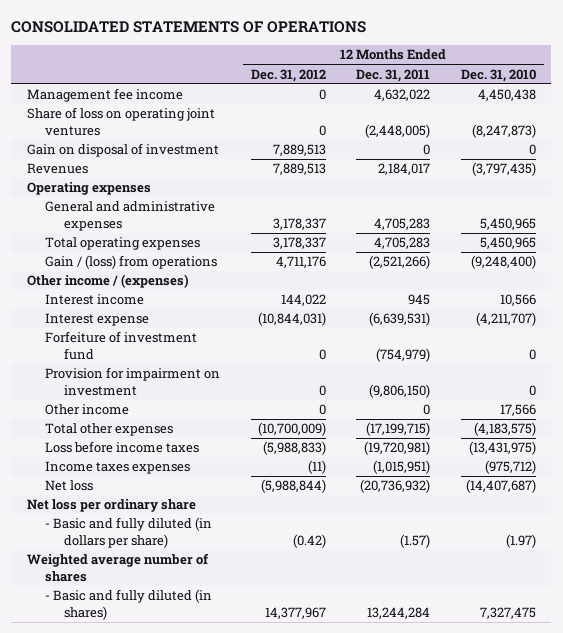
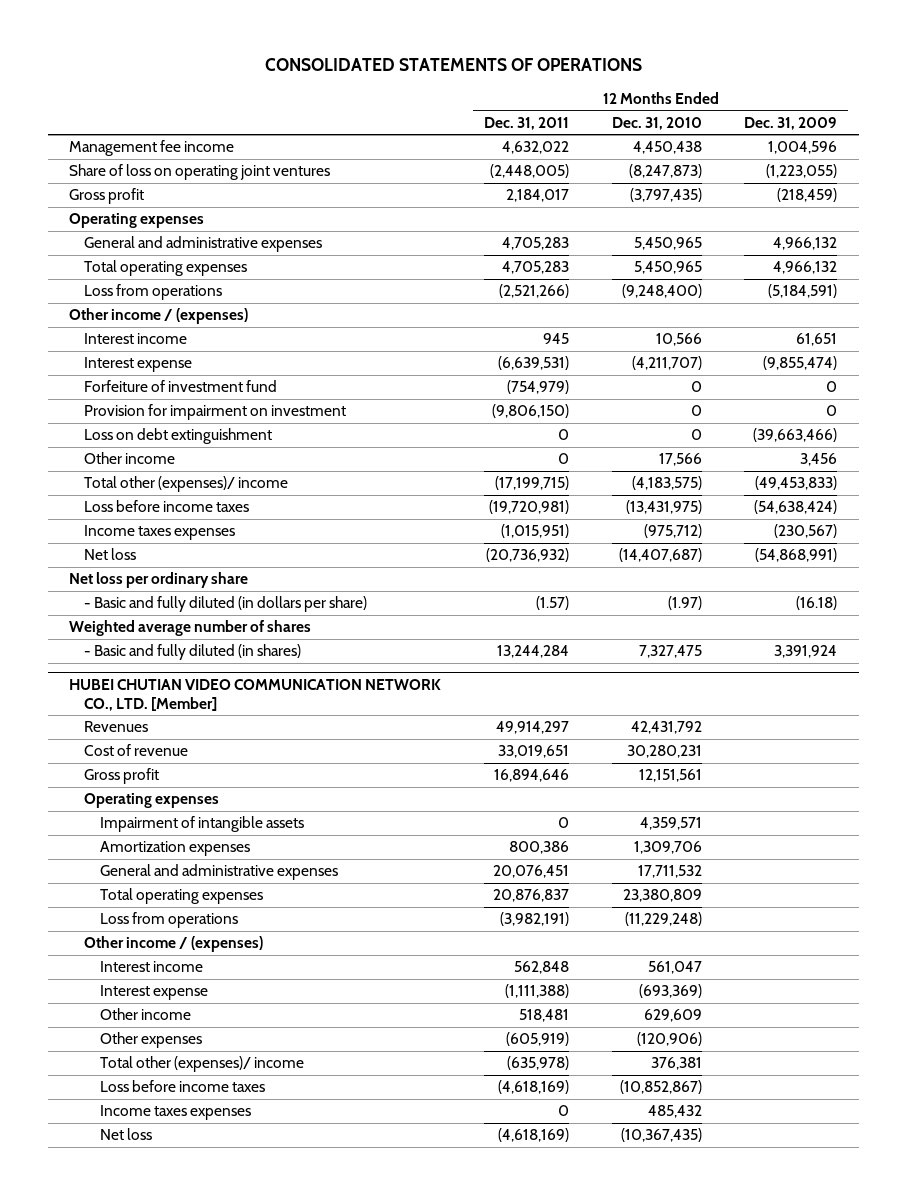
- | 12 Months Ended Dec. 31, 2012 | 12 Months Ended Dec. 31, 2011 | 12 Months Ended Dec. 31, 2010
+ | 12 Months Ended Dec. 31, 2011 | 12 Months Ended Dec. 31, 2010 | 12 Months Ended Dec. 31, 2009
- Gain on disposal of investment | 7,889,513 | 0 | 0
- Revenues | 7,889,513 | 2,184,017 | (3,797,435)
+ Gross profit | 2,184,017 | (3,797,435) | (218,459)
- Gain / (loss) from operations | 4,711,176 | (2,521,266) | (9,248,400)
+ Loss from operations | (2,521,266) | (9,248,400) | (5,184,591)
+ Loss on debt extinguishment | 0 | 0 | (39,663,466)
- Total other expenses | (10,700,009) | (17,199,715) | (4,183,575)
+ Total other (expenses)/ income | (17,199,715) | (4,183,575) | (49,453,833)
+ HUBEI CHUTIAN VIDEO COMMUNICATION NETWORK CO., LTD. [Member]
+ Revenues | 49,914,297 | 42,431,792 |
+ Cost of revenue | 33,019,651 | 30,280,231 |
+ Gross profit | 16,894,646 | 12,151,561 |
+ Operating expenses
+ Impairment of intangible assets | 0 | 4,359,571 |
+ Amortization expenses | 800,386 | 1,309,706 |
+ General and administrative expenses | 20,076,451 | 17,711,532 |
+ Total operating expenses | 20,876,837 | 23,380,809 |
+ Loss from operations | (3,982,191) | (11,229,248) |
+ Other income / (expenses)
+ Interest income | 562,848 | 561,047 |
+ Interest expense | (1,111,388) | (693,369) |
+ Other income | 518,481 | 629,609 |
+ Other expenses | (605,919) | (120,906) |
+ Total other (expenses)/ income | (635,978) | 376,381 |
+ Loss before income taxes | (4,618,169) | (10,852,867) |
+ Income taxes expenses | 0 | 485,432 |
+ Net loss | (4,618,169) | (10,367,435) |

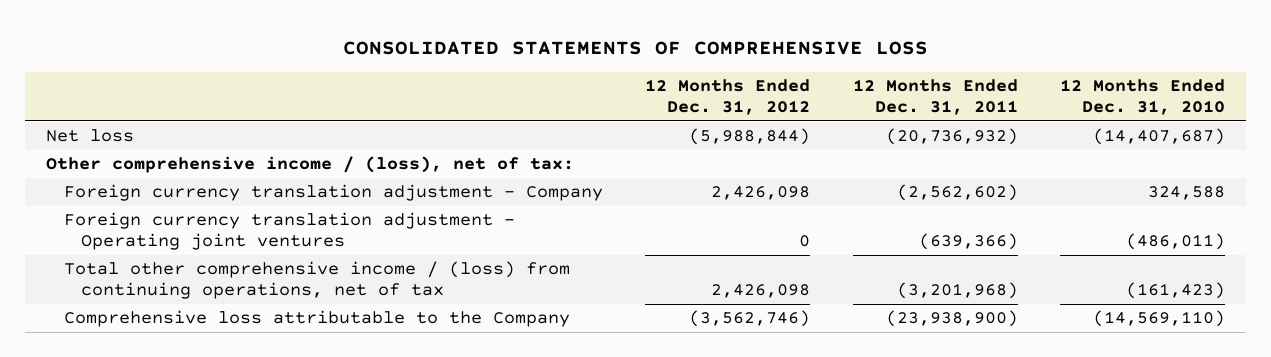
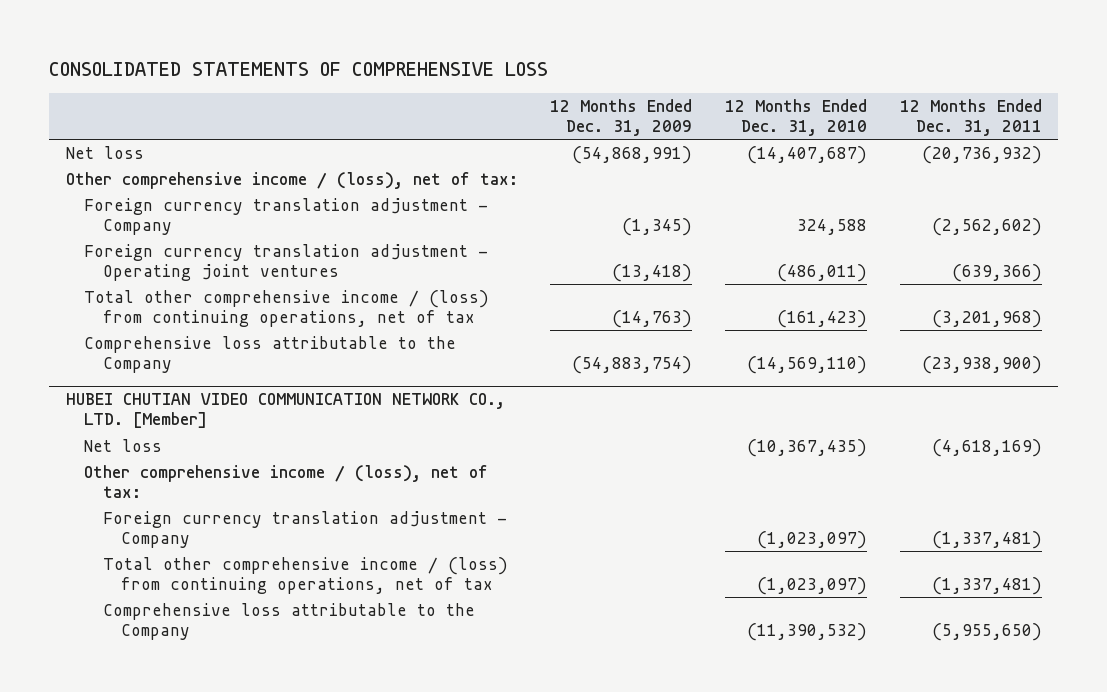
- | 12 Months Ended Dec. 31, 2012 | 12 Months Ended Dec. 31, 2011 | 12 Months Ended Dec. 31, 2010
+ | 12 Months Ended Dec. 31, 2009 | 12 Months Ended Dec. 31, 2010 | 12 Months Ended Dec. 31, 2011
+ HUBEI CHUTIAN VIDEO COMMUNICATION NETWORK CO., LTD. [Member]
+ Net loss | | (10,367,435) | (4,618,169)
+ Other comprehensive income / (loss), net of tax:
+ Foreign currency translation adjustment - Company | | (1,023,097) | (1,337,481)
+ Total other comprehensive income / (loss) from continuing operations, net of tax | | (1,023,097) | (1,337,481)
+ Comprehensive loss attributable to the Company | | (11,390,532) | (5,955,650)

